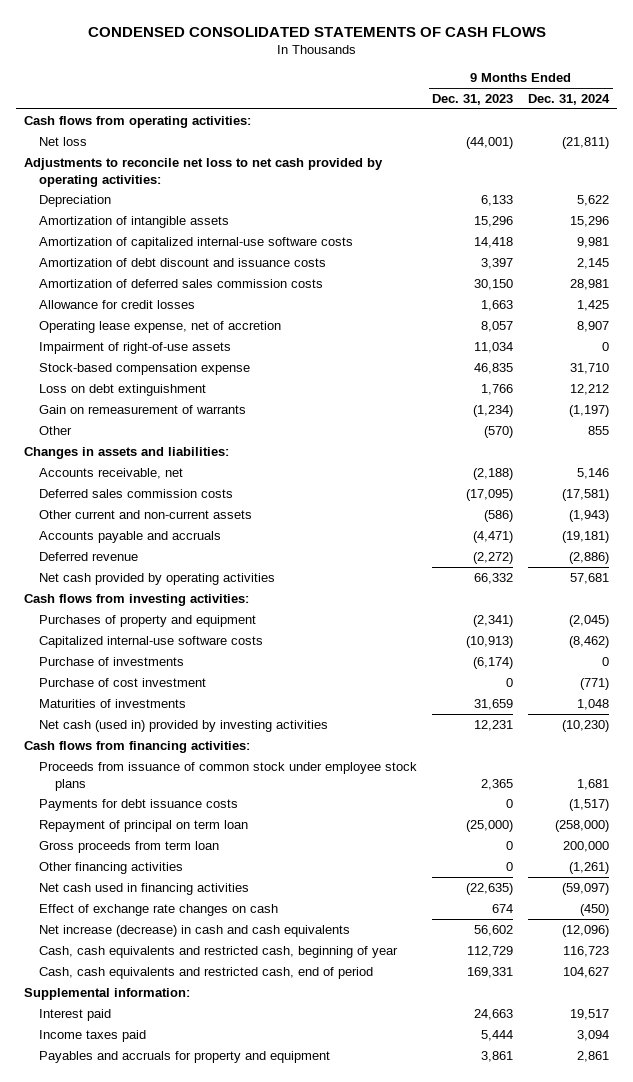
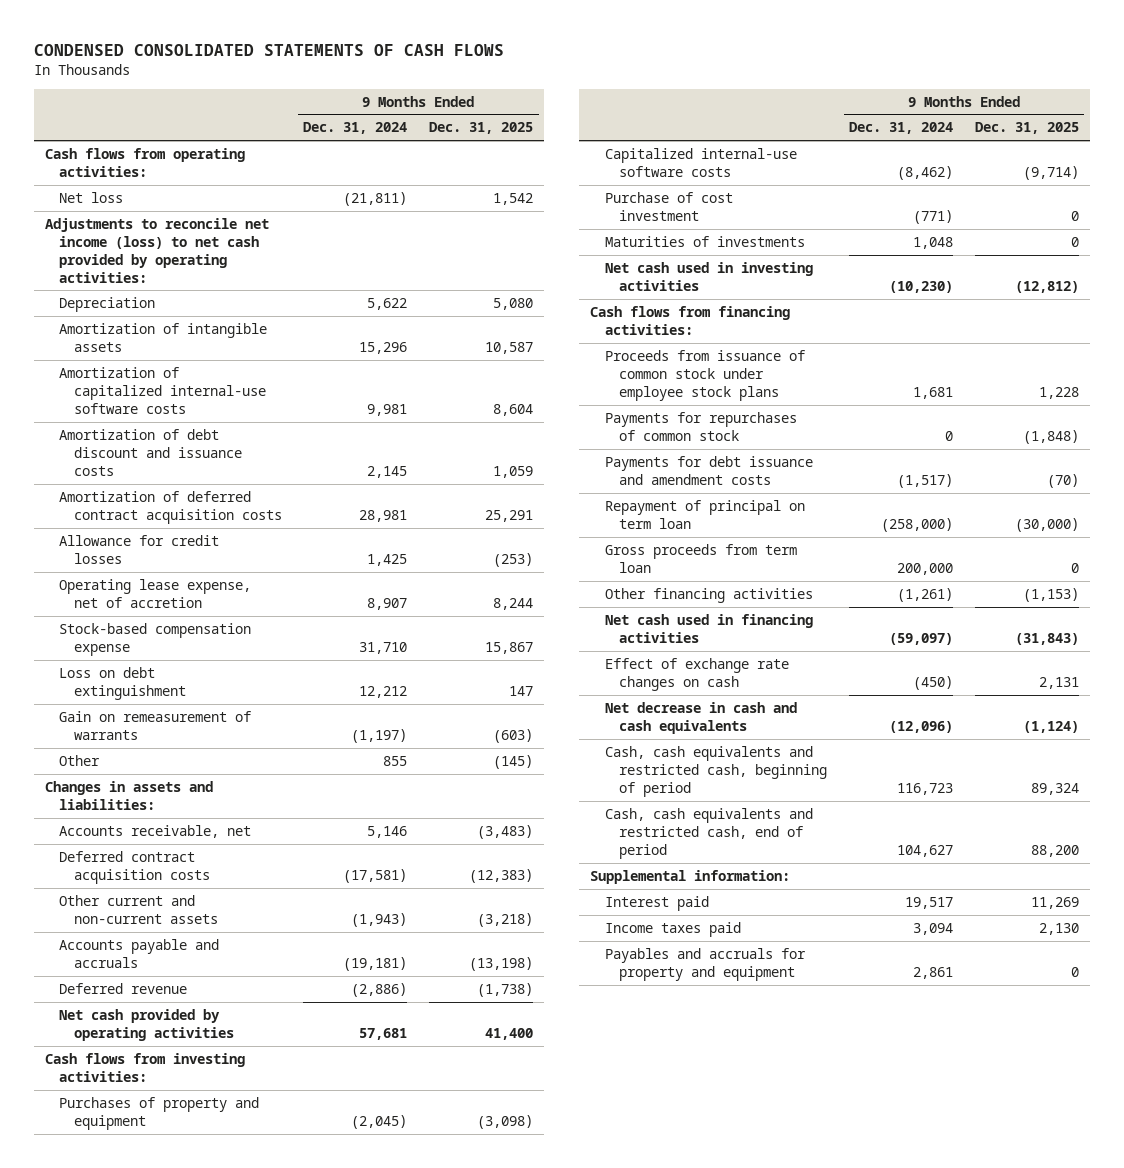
- | 9 Months Ended Dec. 31, 2023 | 9 Months Ended Dec. 31, 2024
+ | 9 Months Ended Dec. 31, 2024 | 9 Months Ended Dec. 31, 2025
- Adjustments to reconcile net loss to net cash provided by operating activities:
+ Adjustments to reconcile net income (loss) to net cash provided by operating activities:
- Amortization of deferred sales commission costs | 30,150 | 28,981
+ Amortization of deferred contract acquisition costs | 28,981 | 25,291
- Impairment of right-of-use assets | 11,034 | 0
- Deferred sales commission costs | (17,095) | (17,581)
+ Deferred contract acquisition costs | (17,581) | (12,383)
- Purchase of investments | (6,174) | 0
- Net cash (used in) provided by investing activities | 12,231 | (10,230)
+ Net cash used in investing activities | (10,230) | (12,812)
- Payments for debt issuance costs | 0 | (1,517)
+ Payments for repurchases of common stock | 0 | (1,848)
+ Payments for debt issuance and amendment costs | (1,517) | (70)
- Net increase (decrease) in cash and cash equivalents | 56,602 | (12,096)
- Cash, cash equivalents and restricted cash, beginning of year | 112,729 | 116,723
+ Net decrease in cash and cash equivalents | (12,096) | (1,124)
+ Cash, cash equivalents and restricted cash, beginning of period | 116,723 | 89,324

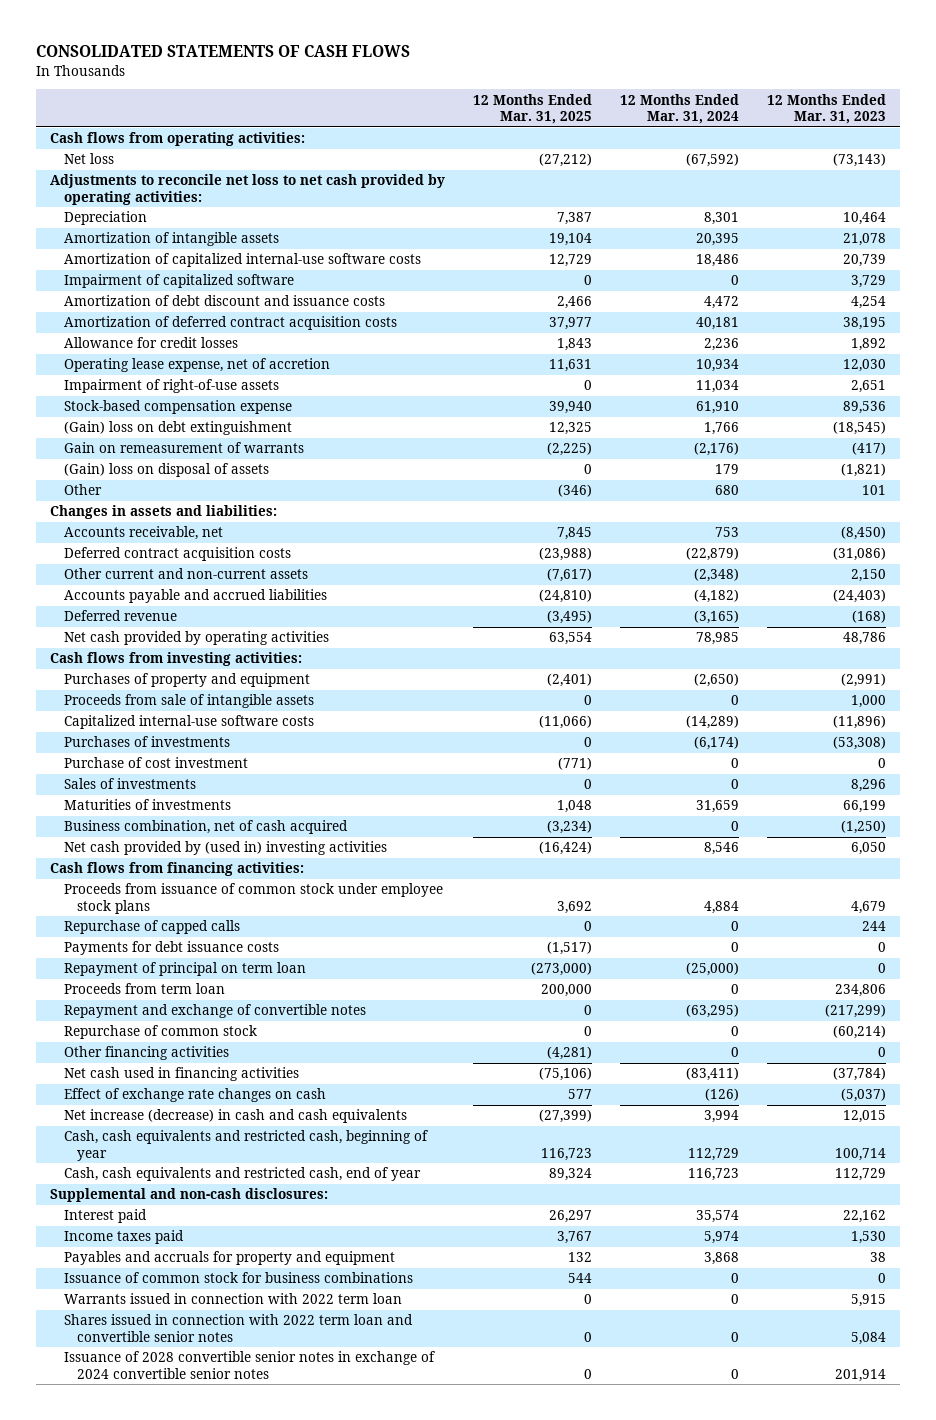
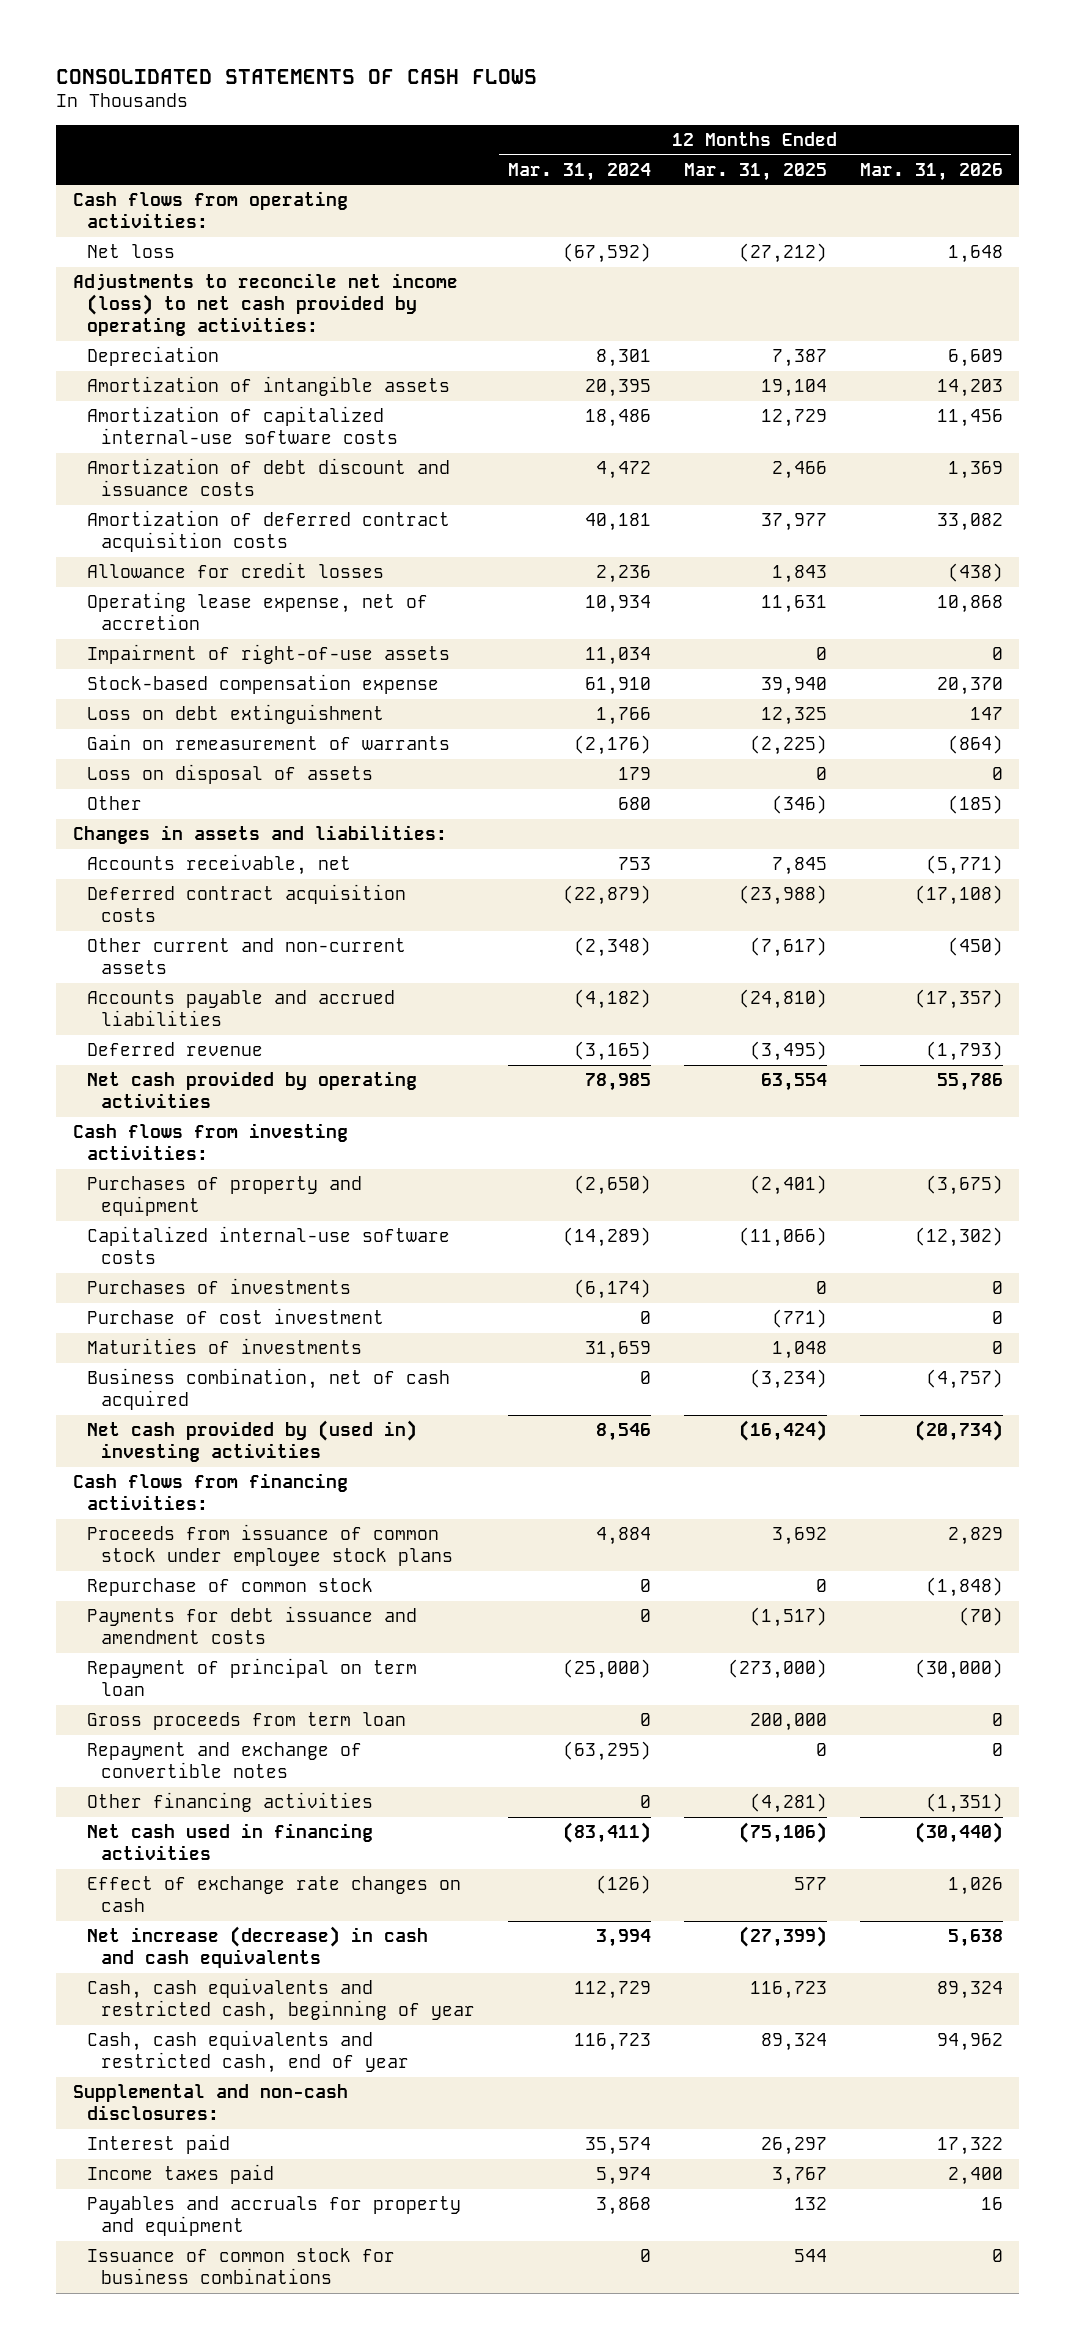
- | 12 Months Ended Mar. 31, 2025 | 12 Months Ended Mar. 31, 2024 | 12 Months Ended Mar. 31, 2023
+ | 12 Months Ended Mar. 31, 2024 | 12 Months Ended Mar. 31, 2025 | 12 Months Ended Mar. 31, 2026
- Adjustments to reconcile net loss to net cash provided by operating activities:
+ Adjustments to reconcile net income (loss) to net cash provided by operating activities:
- Impairment of capitalized software | 0 | 0 | 3,729
- (Gain) loss on debt extinguishment | 12,325 | 1,766 | (18,545)
+ Loss on debt extinguishment | 1,766 | 12,325 | 147
- (Gain) loss on disposal of assets | 0 | 179 | (1,821)
+ Loss on disposal of assets | 179 | 0 | 0
- Proceeds from sale of intangible assets | 0 | 0 | 1,000
- Sales of investments | 0 | 0 | 8,296
- Repurchase of capped calls | 0 | 0 | 244
- Payments for debt issuance costs | (1,517) | 0 | 0
moved up: Repurchase of common stock | 0 | 0 | (1,848)
+ Payments for debt issuance and amendment costs | 0 | (1,517) | (70)
- Proceeds from term loan | 200,000 | 0 | 234,806
+ Gross proceeds from term loan | 0 | 200,000 | 0
- Warrants issued in connection with 2022 term loan | 0 | 0 | 5,915
- Shares issued in connection with 2022 term loan and convertible senior notes | 0 | 0 | 5,084
- Issuance of 2028 convertible senior notes in exchange of 2024 convertible senior notes | 0 | 0 | 201,914

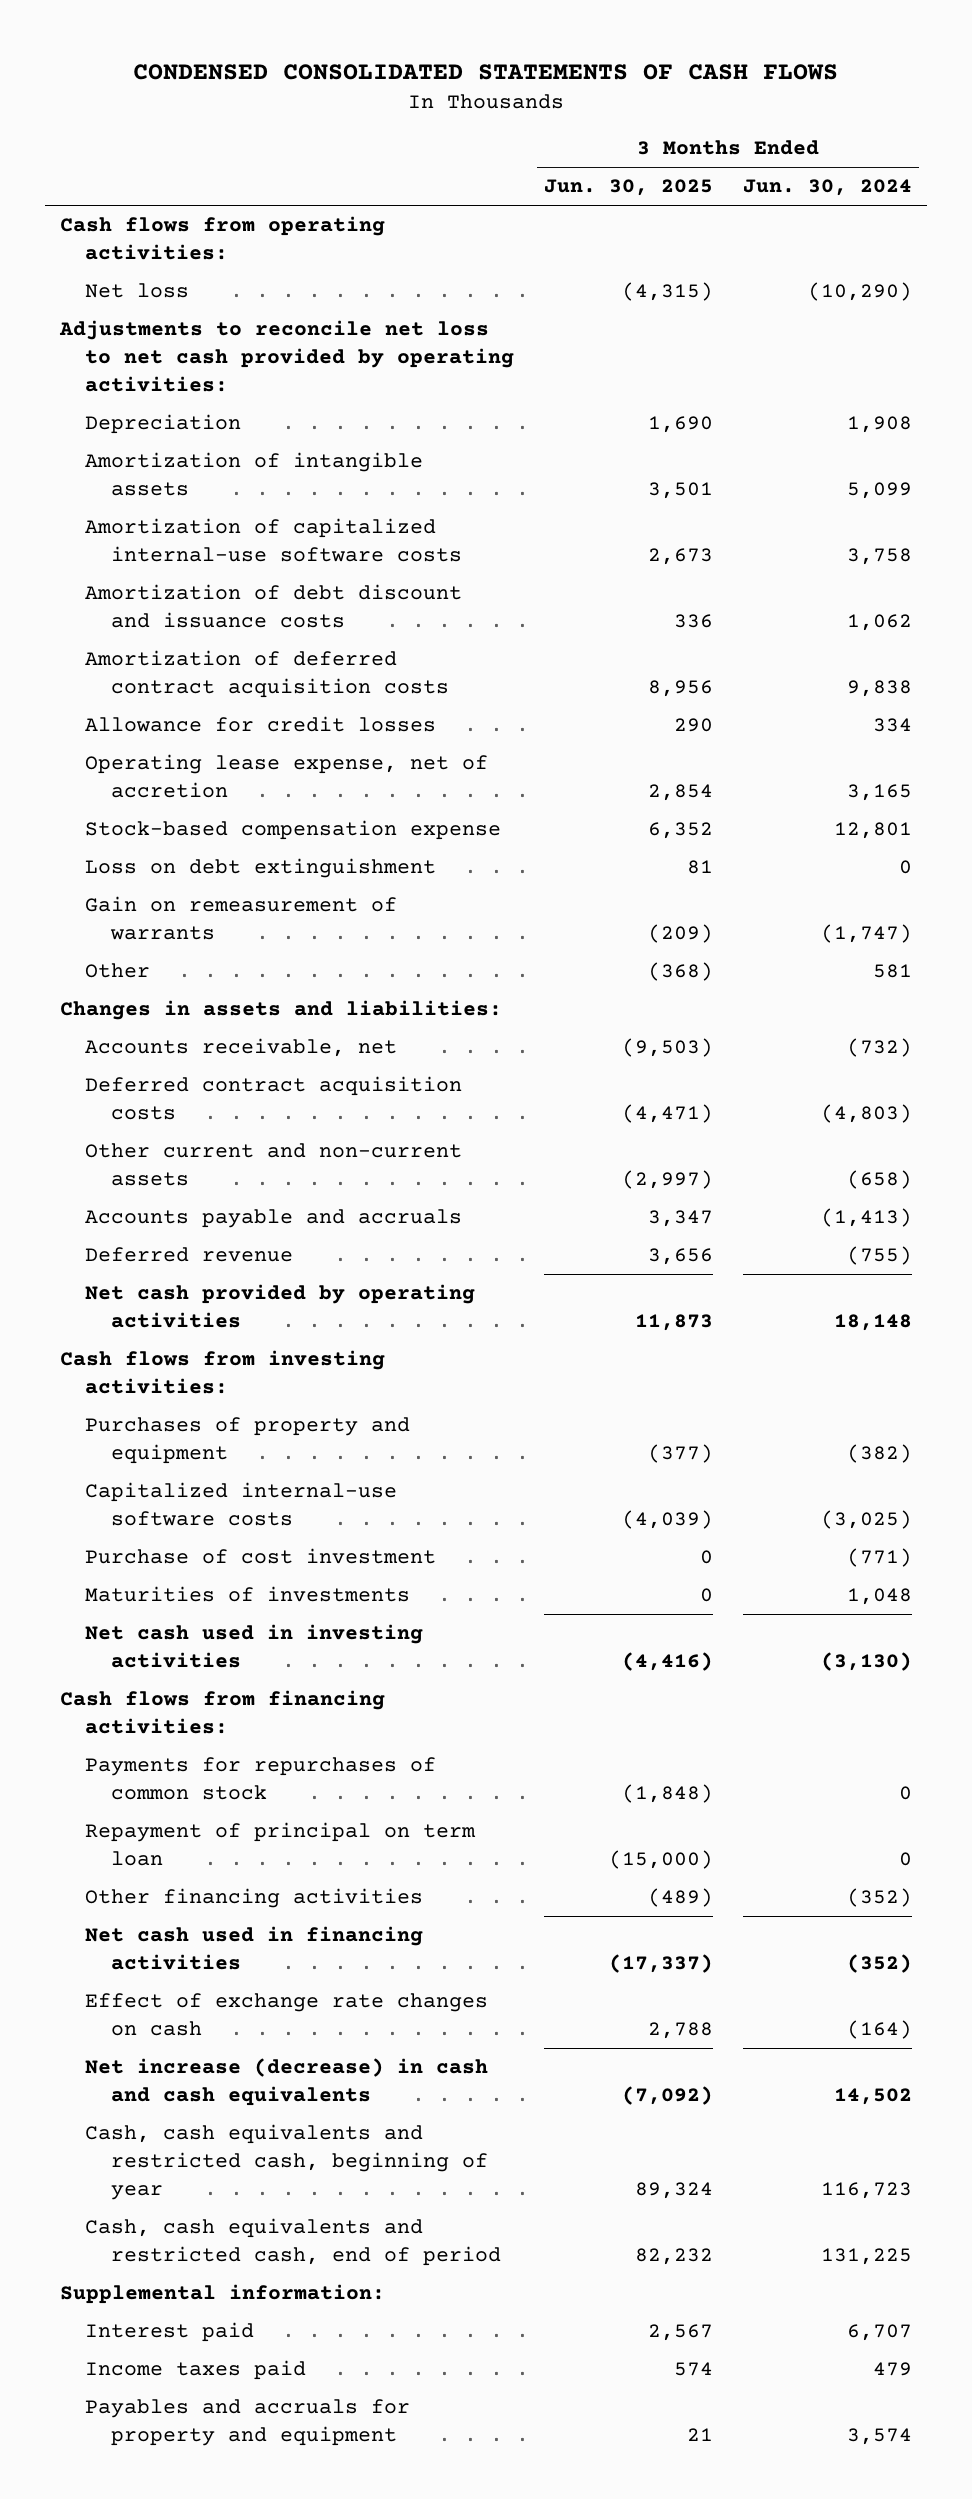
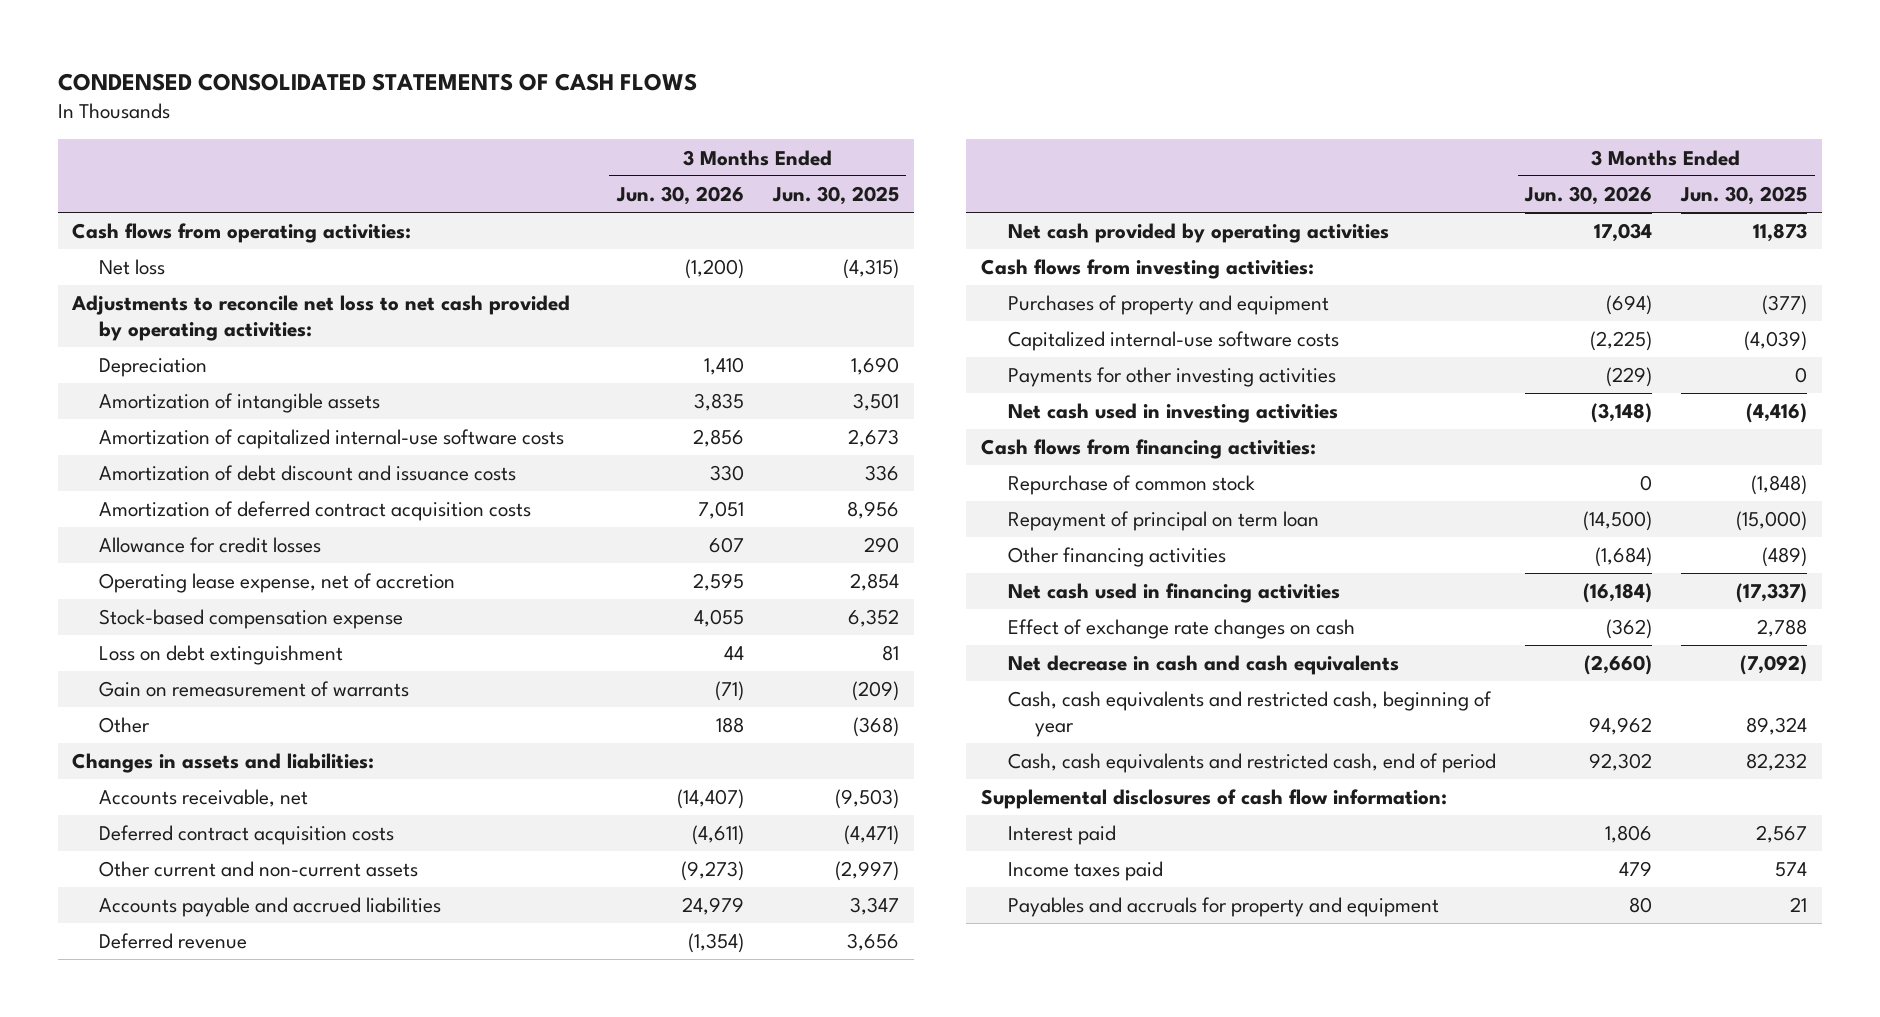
- | 3 Months Ended Jun. 30, 2025 | 3 Months Ended Jun. 30, 2024
+ | 3 Months Ended Jun. 30, 2026 | 3 Months Ended Jun. 30, 2025
- Accounts payable and accruals | 3,347 | (1,413)
+ Accounts payable and accrued liabilities | 24,979 | 3,347
- Purchase of cost investment | 0 | (771)
- Maturities of investments | 0 | 1,048
+ Payments for other investing activities | (229) | 0
- Payments for repurchases of common stock | (1,848) | 0
+ Repurchase of common stock | 0 | (1,848)
- Net increase (decrease) in cash and cash equivalents | (7,092) | 14,502
+ Net decrease in cash and cash equivalents | (2,660) | (7,092)
- Supplemental information:
+ Supplemental disclosures of cash flow information:

